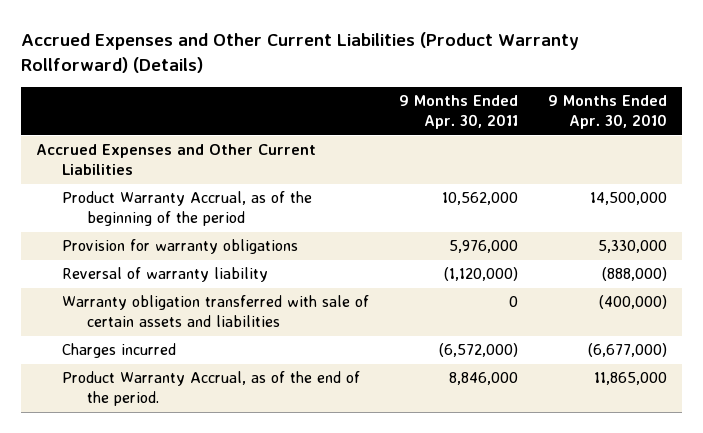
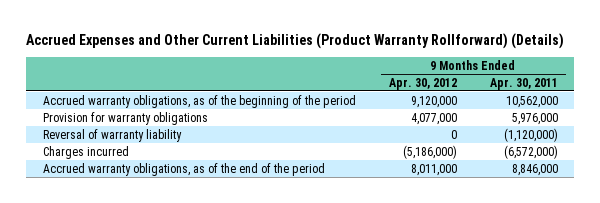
- | 9 Months Ended Apr. 30, 2011 | 9 Months Ended Apr. 30, 2010
+ | 9 Months Ended Apr. 30, 2012 | 9 Months Ended Apr. 30, 2011
- Accrued Expenses and Other Current Liabilities
- Product Warranty Accrual, as of the beginning of the period | 10,562,000 | 14,500,000
+ Accrued warranty obligations, as of the beginning of the period | 9,120,000 | 10,562,000
- Warranty obligation transferred with sale of certain assets and liabilities | 0 | (400,000)
- Product Warranty Accrual, as of the end of the period. | 8,846,000 | 11,865,000
+ Accrued warranty obligations, as of the end of the period | 8,011,000 | 8,846,000

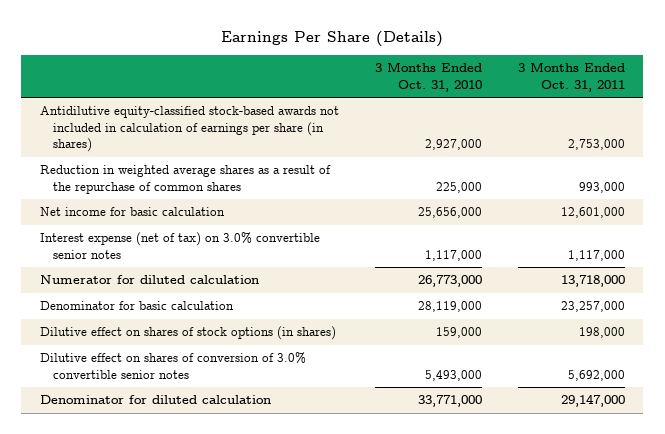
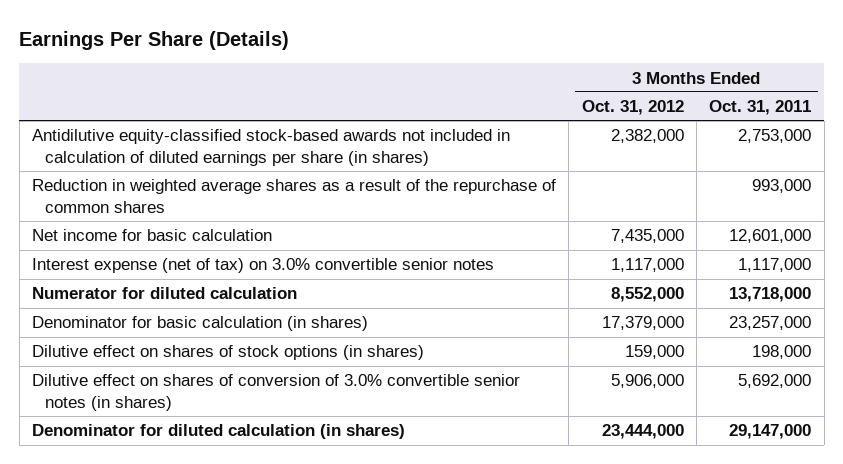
- | 3 Months Ended Oct. 31, 2010 | 3 Months Ended Oct. 31, 2011
+ | 3 Months Ended Oct. 31, 2012 | 3 Months Ended Oct. 31, 2011
- Antidilutive equity-classified stock-based awards not included in calculation of earnings per share (in shares) | 2,927,000 | 2,753,000
+ Antidilutive equity-classified stock-based awards not included in calculation of diluted earnings per share (in shares) | 2,382,000 | 2,753,000
- Denominator for basic calculation | 28,119,000 | 23,257,000
+ Denominator for basic calculation (in shares) | 17,379,000 | 23,257,000
- Dilutive effect on shares of conversion of 3.0% convertible senior notes | 5,493,000 | 5,692,000
- Denominator for diluted calculation | 33,771,000 | 29,147,000
+ Dilutive effect on shares of conversion of 3.0% convertible senior notes (in shares) | 5,906,000 | 5,692,000
+ Denominator for diluted calculation (in shares) | 23,444,000 | 29,147,000

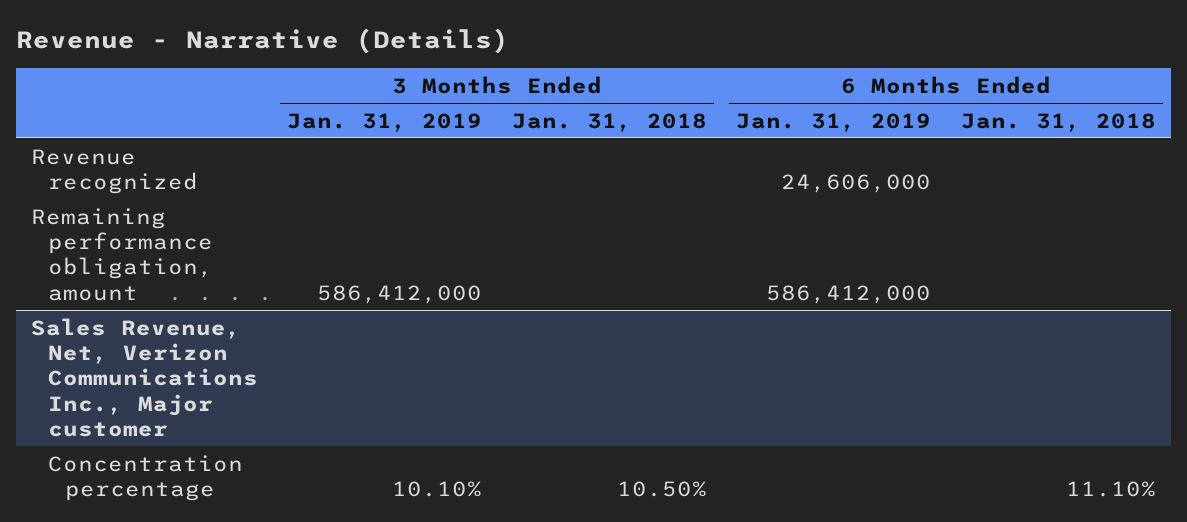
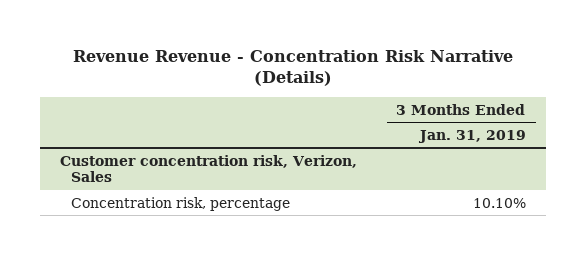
- Revenue - Narrative (Details)
+ Revenue Revenue - Concentration Risk Narrative (Details)
- | 3 Months Ended Jan. 31, 2019 | 3 Months Ended Jan. 31, 2018 | 6 Months Ended Jan. 31, 2019 | 6 Months Ended Jan. 31, 2018
+ | 3 Months Ended Jan. 31, 2019
- Revenue recognized | | | 24,606,000 |
- Remaining performance obligation, amount | 586,412,000 | | 586,412,000 |
- Sales Revenue, Net, Verizon Communications Inc., Major customer
- Concentration percentage | 10.10% | 10.50% | | 11.10%
+ Customer concentration risk, Verizon, Sales
+ Concentration risk, percentage | 10.10%

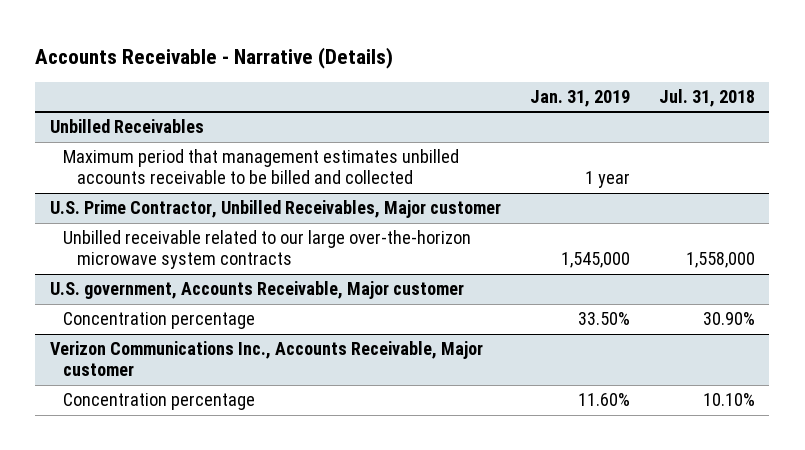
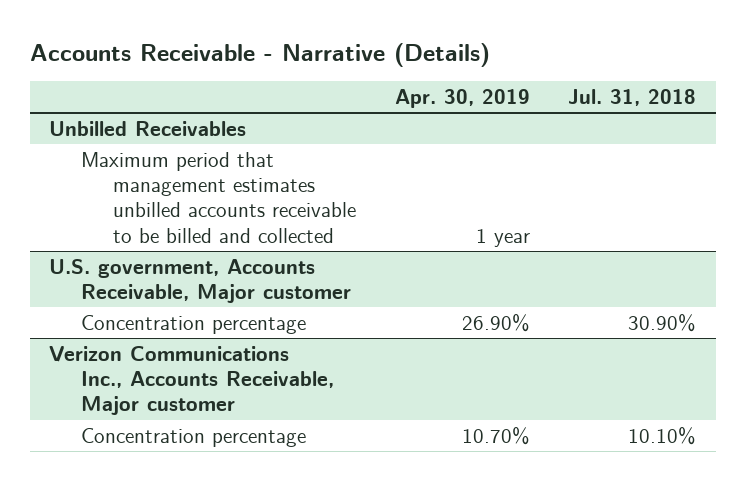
- | Jan. 31, 2019 | Jul. 31, 2018
+ | Apr. 30, 2019 | Jul. 31, 2018
- U.S. Prime Contractor, Unbilled Receivables, Major customer
- Unbilled receivable related to our large over-the-horizon microwave system contracts | 1,545,000 | 1,558,000

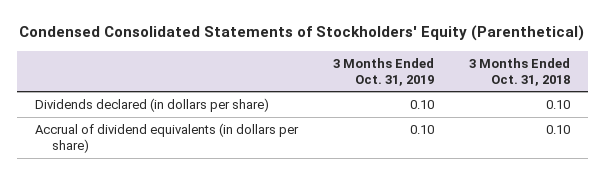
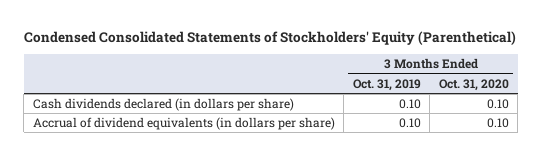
- | 3 Months Ended Oct. 31, 2019 | 3 Months Ended Oct. 31, 2018
+ | 3 Months Ended Oct. 31, 2019 | 3 Months Ended Oct. 31, 2020
- Dividends declared (in dollars per share) | 0.10 | 0.10
+ Cash dividends declared (in dollars per share) | 0.10 | 0.10

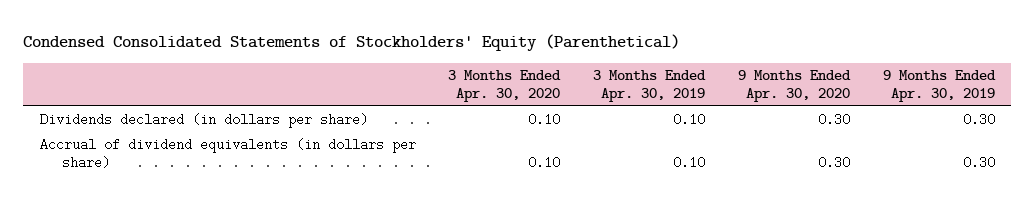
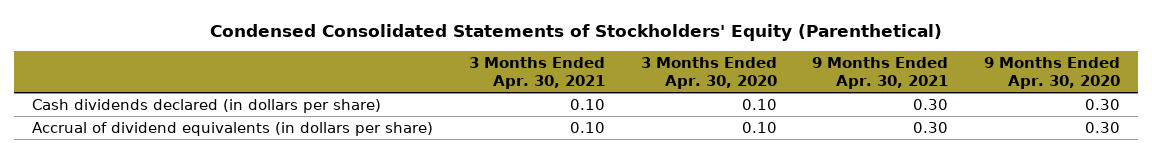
- | 3 Months Ended Apr. 30, 2020 | 3 Months Ended Apr. 30, 2019 | 9 Months Ended Apr. 30, 2020 | 9 Months Ended Apr. 30, 2019
+ | 3 Months Ended Apr. 30, 2021 | 3 Months Ended Apr. 30, 2020 | 9 Months Ended Apr. 30, 2021 | 9 Months Ended Apr. 30, 2020
- Dividends declared (in dollars per share) | 0.10 | 0.10 | 0.30 | 0.30
+ Cash dividends declared (in dollars per share) | 0.10 | 0.10 | 0.30 | 0.30

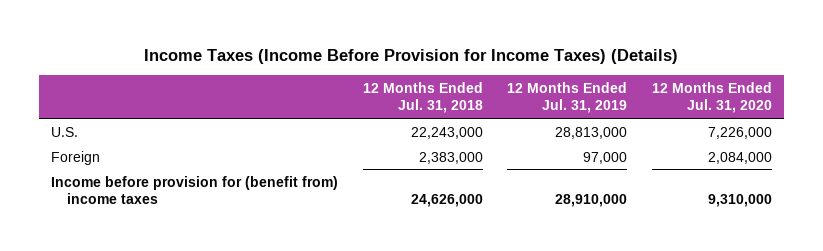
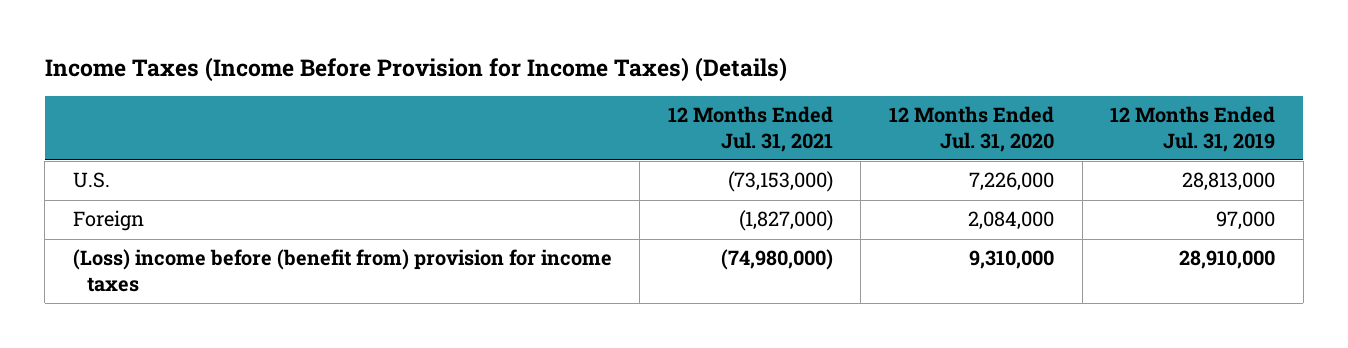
- | 12 Months Ended Jul. 31, 2018 | 12 Months Ended Jul. 31, 2019 | 12 Months Ended Jul. 31, 2020
+ | 12 Months Ended Jul. 31, 2021 | 12 Months Ended Jul. 31, 2020 | 12 Months Ended Jul. 31, 2019
- Income before provision for (benefit from) income taxes | 24,626,000 | 28,910,000 | 9,310,000
+ (Loss) income before (benefit from) provision for income taxes | (74,980,000) | 9,310,000 | 28,910,000

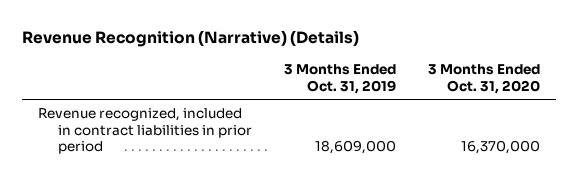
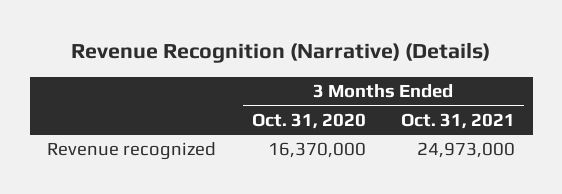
- | 3 Months Ended Oct. 31, 2019 | 3 Months Ended Oct. 31, 2020
+ | 3 Months Ended Oct. 31, 2020 | 3 Months Ended Oct. 31, 2021
- Revenue recognized, included in contract liabilities in prior period | 18,609,000 | 16,370,000
+ Revenue recognized | 16,370,000 | 24,973,000

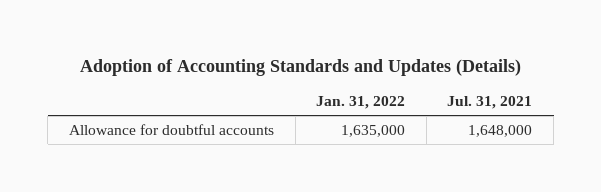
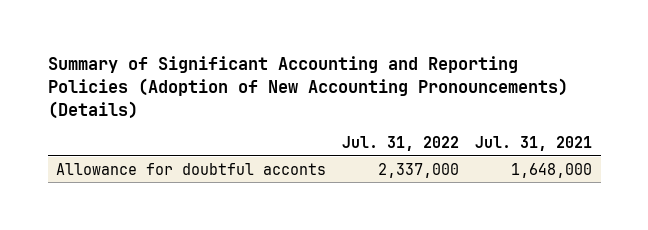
- Adoption of Accounting Standards and Updates (Details)
+ Summary of Significant Accounting and Reporting Policies (Adoption of New Accounting Pronouncements) (Details)
- | Jan. 31, 2022 | Jul. 31, 2021
+ | Jul. 31, 2022 | Jul. 31, 2021
- Allowance for doubtful accounts | 1,635,000 | 1,648,000
+ Allowance for doubtful acconts | 2,337,000 | 1,648,000

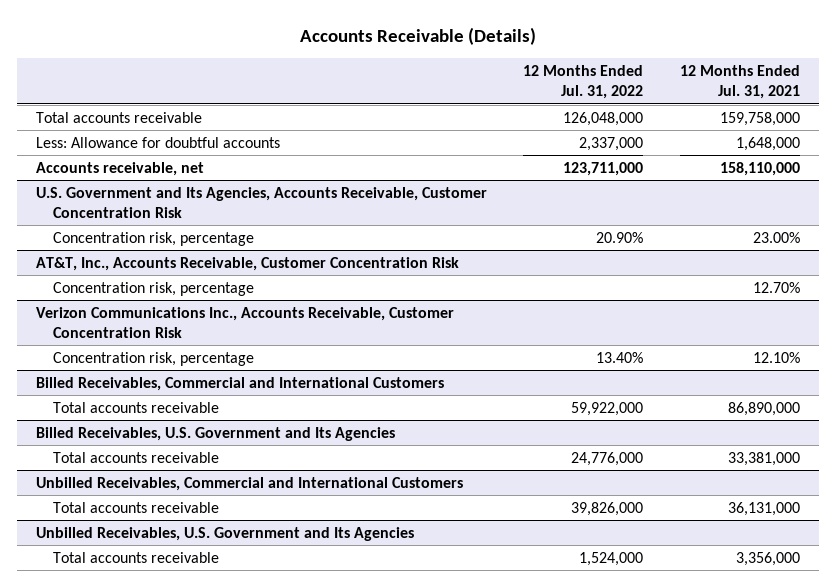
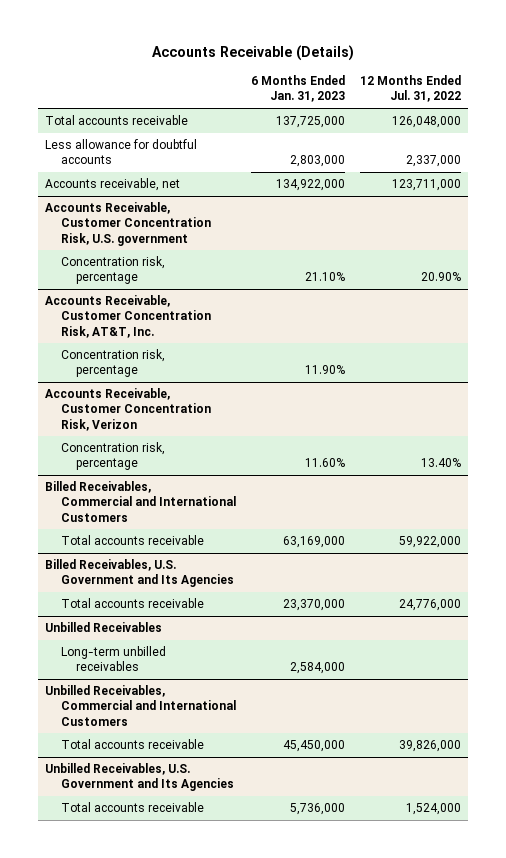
- | 12 Months Ended Jul. 31, 2022 | 12 Months Ended Jul. 31, 2021
+ | 6 Months Ended Jan. 31, 2023 | 12 Months Ended Jul. 31, 2022
- Less: Allowance for doubtful accounts | 2,337,000 | 1,648,000
+ Less allowance for doubtful accounts | 2,803,000 | 2,337,000
- U.S. Government and Its Agencies, Accounts Receivable, Customer Concentration Risk
+ Accounts Receivable, Customer Concentration Risk, U.S. government
- AT&T, Inc., Accounts Receivable, Customer Concentration Risk
+ Accounts Receivable, Customer Concentration Risk, AT&T, Inc.
- Verizon Communications Inc., Accounts Receivable, Customer Concentration Risk
+ Accounts Receivable, Customer Concentration Risk, Verizon
+ Unbilled Receivables
+ Long-term unbilled receivables | 2,584,000 |

